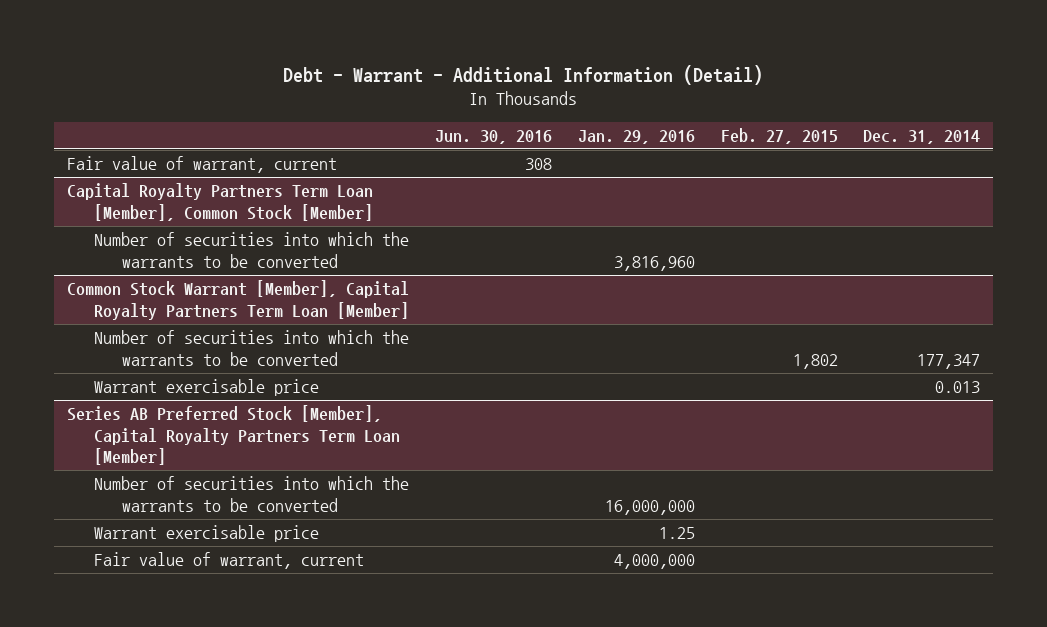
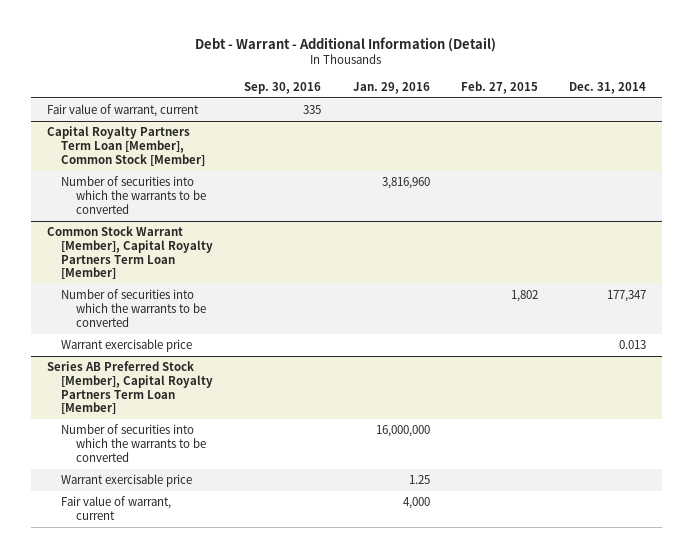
- | Jun. 30, 2016 | Jan. 29, 2016 | Feb. 27, 2015 | Dec. 31, 2014
+ | Sep. 30, 2016 | Jan. 29, 2016 | Feb. 27, 2015 | Dec. 31, 2014
@ Series AB Preferred Stock [Member], Capital Royalty Partners Term Loan [Member]
- Fair value of warrant, current | | 4,000,000 | |
+ Fair value of warrant, current | | 4,000 | |

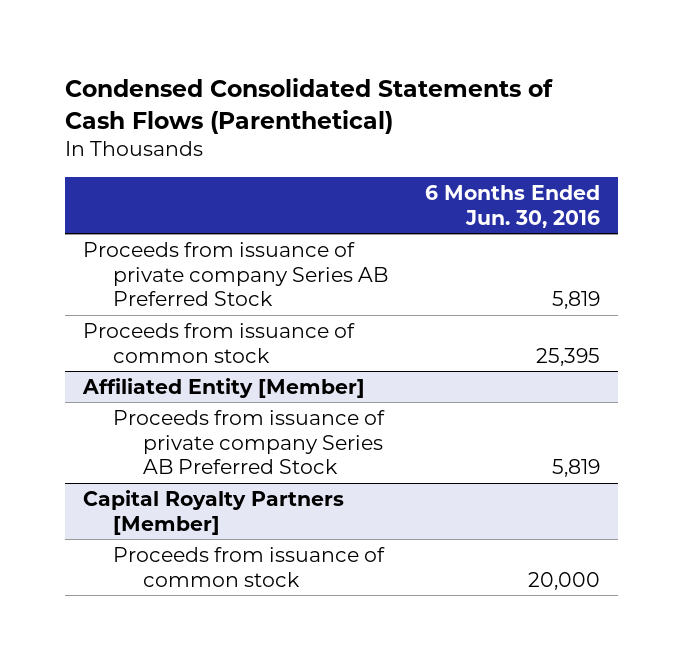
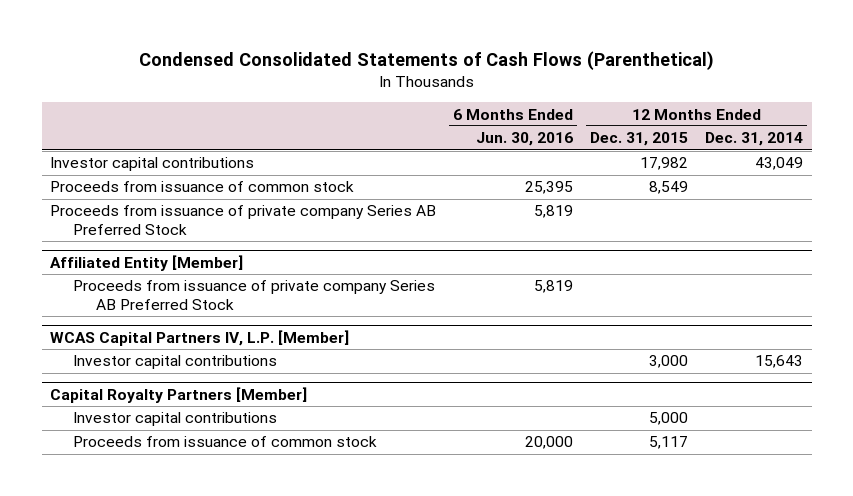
- | 6 Months Ended Jun. 30, 2016
+ | 6 Months Ended Jun. 30, 2016 | 12 Months Ended Dec. 31, 2015 | 12 Months Ended Dec. 31, 2014
+ Investor capital contributions | | 17,982 | 43,049
moved down: Proceeds from issuance of private company Series AB Preferred Stock | 5,819 | |
+ WCAS Capital Partners IV, L.P. [Member]
+ Investor capital contributions | | 3,000 | 15,643
@ Capital Royalty Partners [Member]
+ Investor capital contributions | | 5,000 |

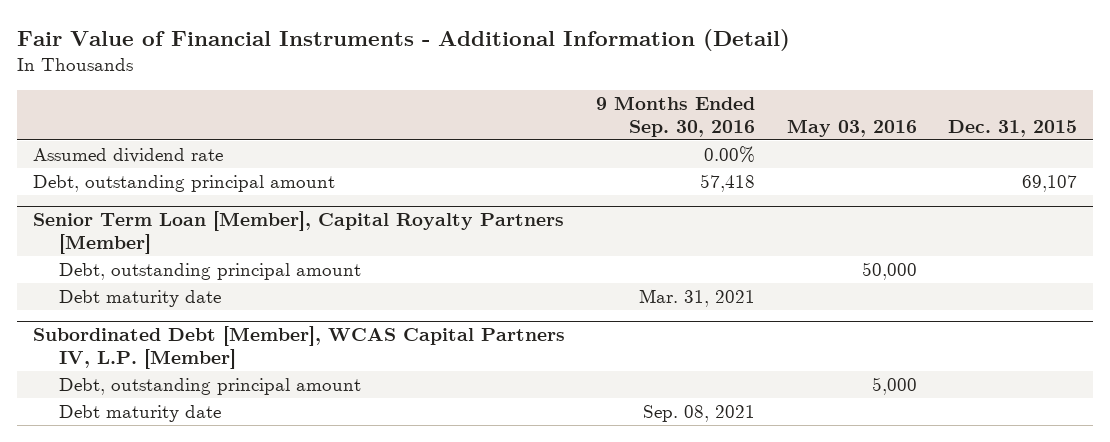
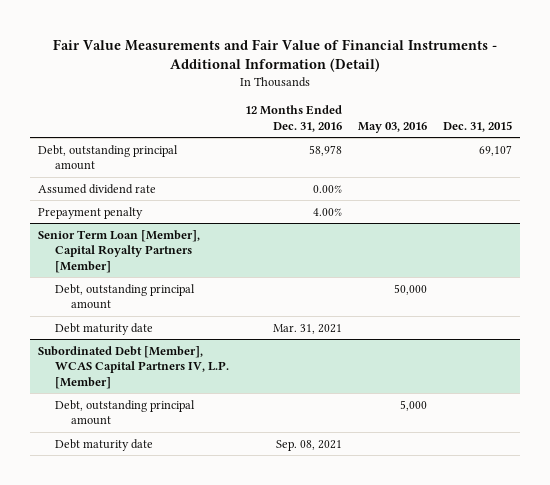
- Fair Value of Financial Instruments - Additional Information (Detail)
+ Fair Value Measurements and Fair Value of Financial Instruments - Additional Information (Detail)
- | 9 Months Ended Sep. 30, 2016 | May 03, 2016 | Dec. 31, 2015
+ | 12 Months Ended Dec. 31, 2016 | May 03, 2016 | Dec. 31, 2015
moved down: Assumed dividend rate | 0.00% | |
+ Prepayment penalty | 4.00% | |

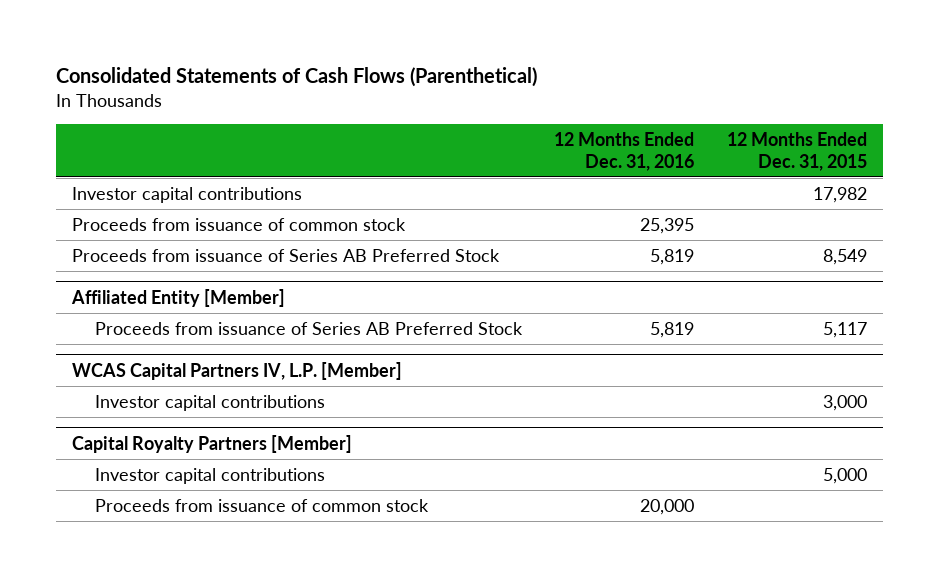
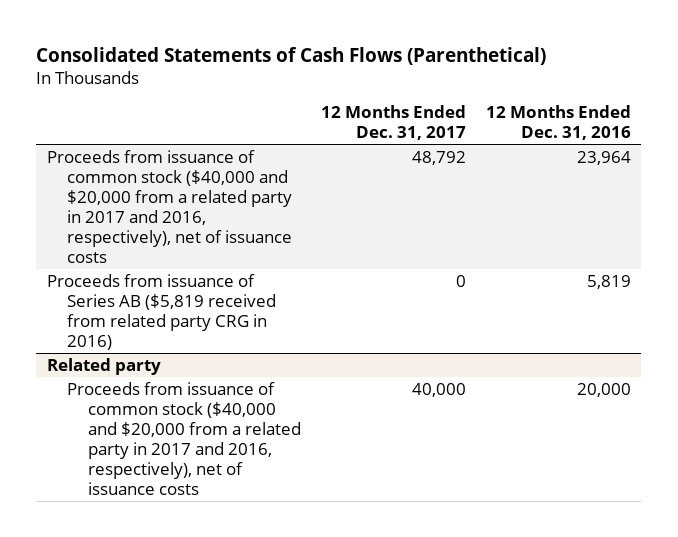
- | 12 Months Ended Dec. 31, 2016 | 12 Months Ended Dec. 31, 2015
+ | 12 Months Ended Dec. 31, 2017 | 12 Months Ended Dec. 31, 2016
- Investor capital contributions | | 17,982
- Proceeds from issuance of common stock | 25,395 |
- Proceeds from issuance of Series AB Preferred Stock | 5,819 | 8,549
- Affiliated Entity [Member]
- Proceeds from issuance of Series AB Preferred Stock | 5,819 | 5,117
- WCAS Capital Partners IV, L.P. [Member]
- Investor capital contributions | | 3,000
- Capital Royalty Partners [Member]
- Investor capital contributions | | 5,000
- Proceeds from issuance of common stock | 20,000 |
+ Proceeds from issuance of common stock ($40,000 and $20,000 from a related party in 2017 and 2016, respectively), net of issuance costs | 48,792 | 23,964
+ Proceeds from issuance of Series AB ($5,819 received from related party CRG in 2016) | 0 | 5,819
+ Related party
+ Proceeds from issuance of common stock ($40,000 and $20,000 from a related party in 2017 and 2016, respectively), net of issuance costs | 40,000 | 20,000

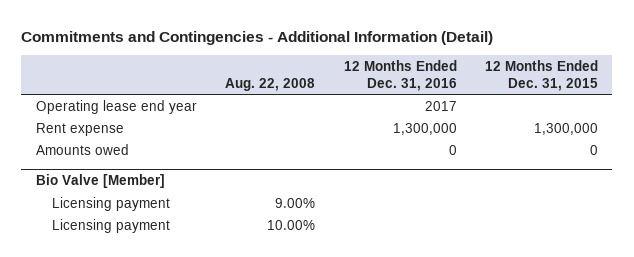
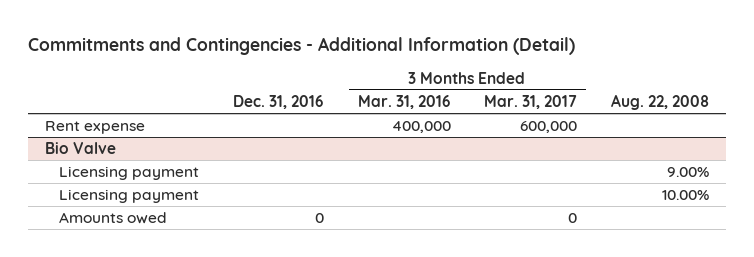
- | Aug. 22, 2008 | 12 Months Ended Dec. 31, 2016 | 12 Months Ended Dec. 31, 2015
+ | Dec. 31, 2016 | 3 Months Ended Mar. 31, 2016 | 3 Months Ended Mar. 31, 2017 | Aug. 22, 2008
- Operating lease end year | | 2017 |
- Amounts owed | | 0 | 0
- Bio Valve [Member]
+ Bio Valve
+ Amounts owed | 0 | | 0 |

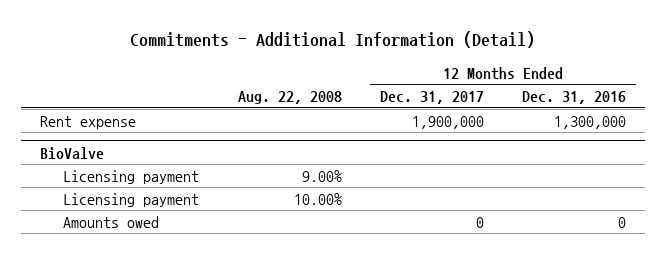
- Commitments and Contingencies - Additional Information (Detail)
+ Commitments - Additional Information (Detail)
- | Dec. 31, 2016 | 3 Months Ended Mar. 31, 2016 | 3 Months Ended Mar. 31, 2017 | Aug. 22, 2008
+ | Aug. 22, 2008 | 12 Months Ended Dec. 31, 2017 | 12 Months Ended Dec. 31, 2016
- Bio Valve
+ BioValve

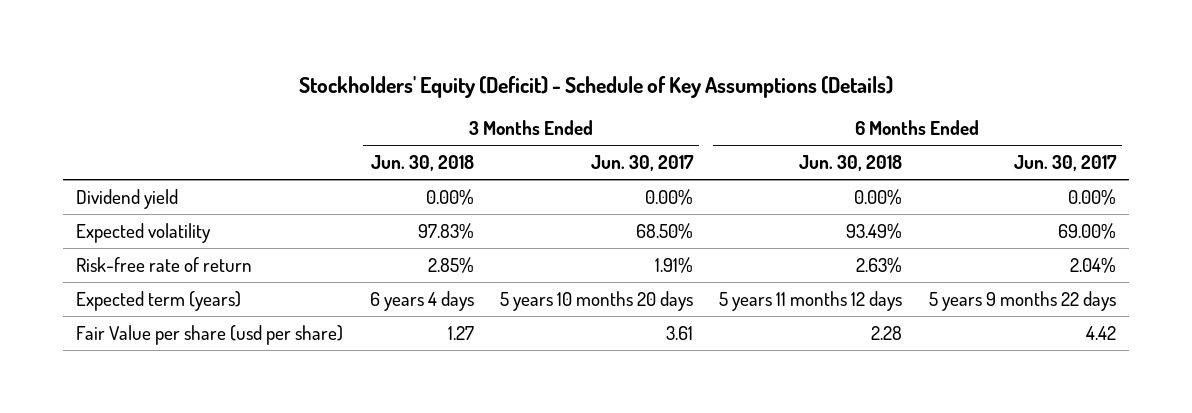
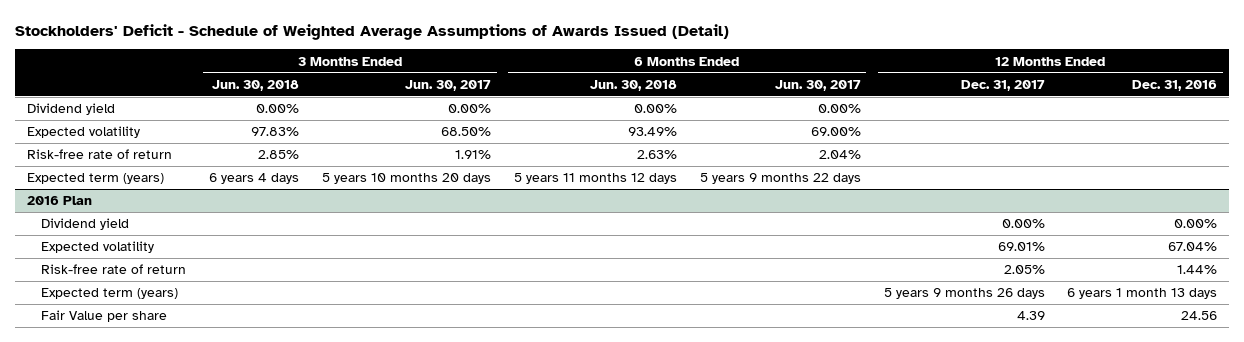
- Stockholders' Equity (Deficit) - Schedule of Key Assumptions (Details)
+ Stockholders' Deficit - Schedule of Weighted Average Assumptions of Awards Issued (Detail)
- | 3 Months Ended Jun. 30, 2018 | 3 Months Ended Jun. 30, 2017 | 6 Months Ended Jun. 30, 2018 | 6 Months Ended Jun. 30, 2017
+ | 3 Months Ended Jun. 30, 2018 | 3 Months Ended Jun. 30, 2017 | 6 Months Ended Jun. 30, 2018 | 6 Months Ended Jun. 30, 2017 | 12 Months Ended Dec. 31, 2017 | 12 Months Ended Dec. 31, 2016
- Fair Value per share (usd per share) | 1.27 | 3.61 | 2.28 | 4.42
+ 2016 Plan
+ Dividend yield | | | | | 0.00% | 0.00%
+ Expected volatility | | | | | 69.01% | 67.04%
+ Risk-free rate of return | | | | | 2.05% | 1.44%
+ Expected term (years) | | | | | 5 years 9 months 26 days | 6 years 1 month 13 days
+ Fair Value per share | | | | | 4.39 | 24.56

